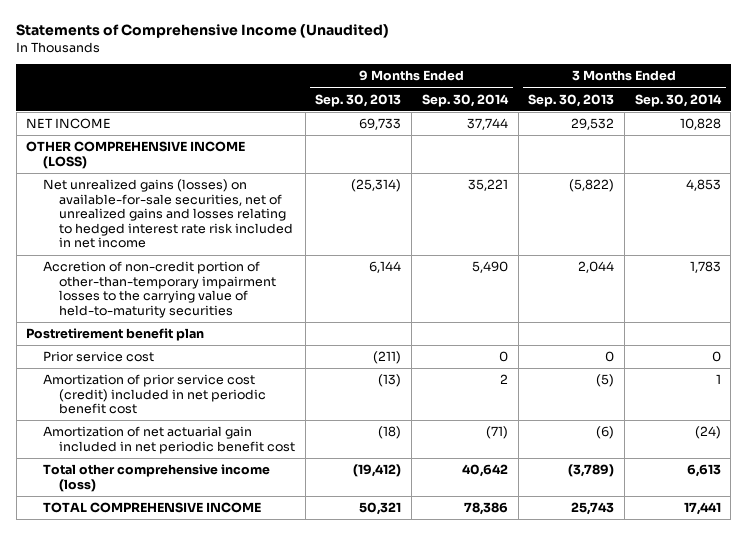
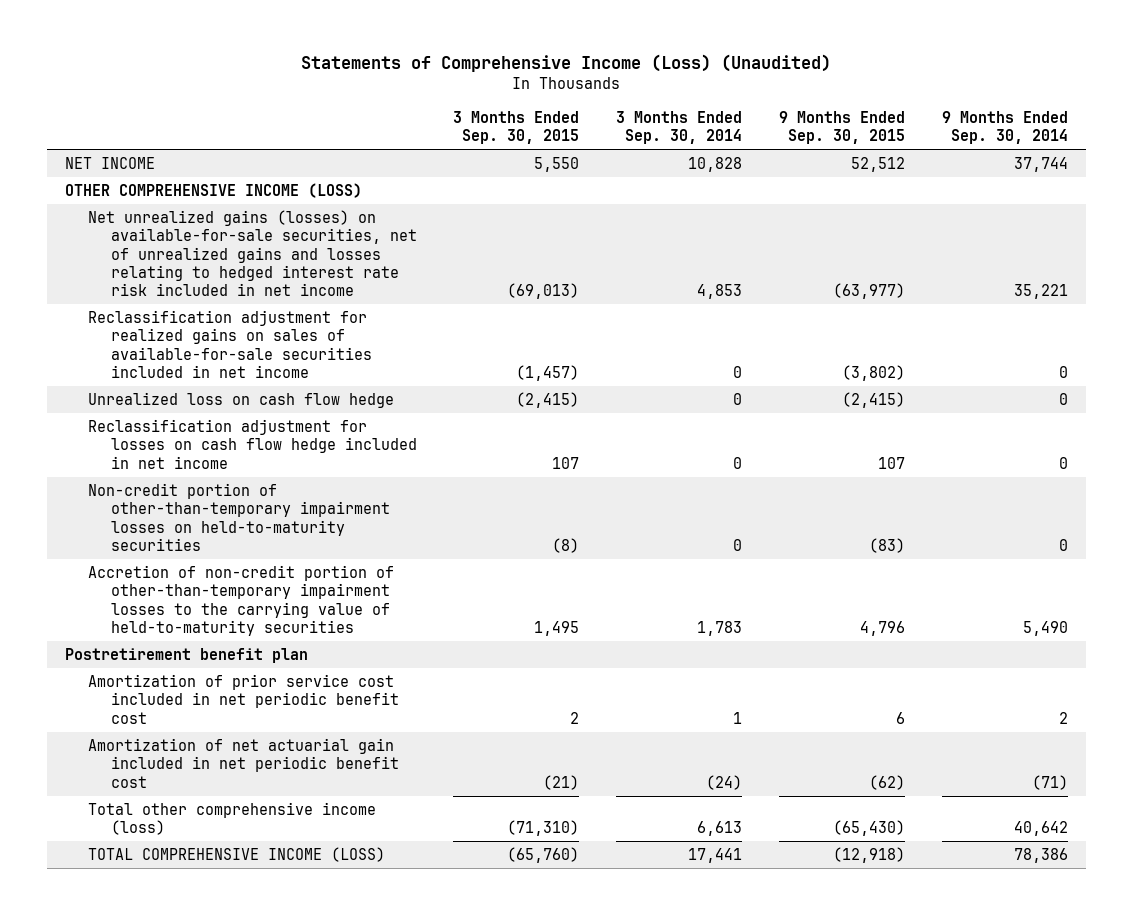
- Statements of Comprehensive Income (Unaudited)
+ Statements of Comprehensive Income (Loss) (Unaudited)
- | 9 Months Ended Sep. 30, 2013 | 9 Months Ended Sep. 30, 2014 | 3 Months Ended Sep. 30, 2013 | 3 Months Ended Sep. 30, 2014
+ | 3 Months Ended Sep. 30, 2015 | 3 Months Ended Sep. 30, 2014 | 9 Months Ended Sep. 30, 2015 | 9 Months Ended Sep. 30, 2014
+ Reclassification adjustment for realized gains on sales of available-for-sale securities included in net income | (1,457) | 0 | (3,802) | 0
+ Unrealized loss on cash flow hedge | (2,415) | 0 | (2,415) | 0
+ Reclassification adjustment for losses on cash flow hedge included in net income | 107 | 0 | 107 | 0
+ Non-credit portion of other-than-temporary impairment losses on held-to-maturity securities | (8) | 0 | (83) | 0
- Prior service cost | (211) | 0 | 0 | 0
- Amortization of prior service cost (credit) included in net periodic benefit cost | (13) | 2 | (5) | 1
+ Amortization of prior service cost included in net periodic benefit cost | 2 | 1 | 6 | 2
- TOTAL COMPREHENSIVE INCOME | 50,321 | 78,386 | 25,743 | 17,441
+ TOTAL COMPREHENSIVE INCOME (LOSS) | (65,760) | 17,441 | (12,918) | 78,386

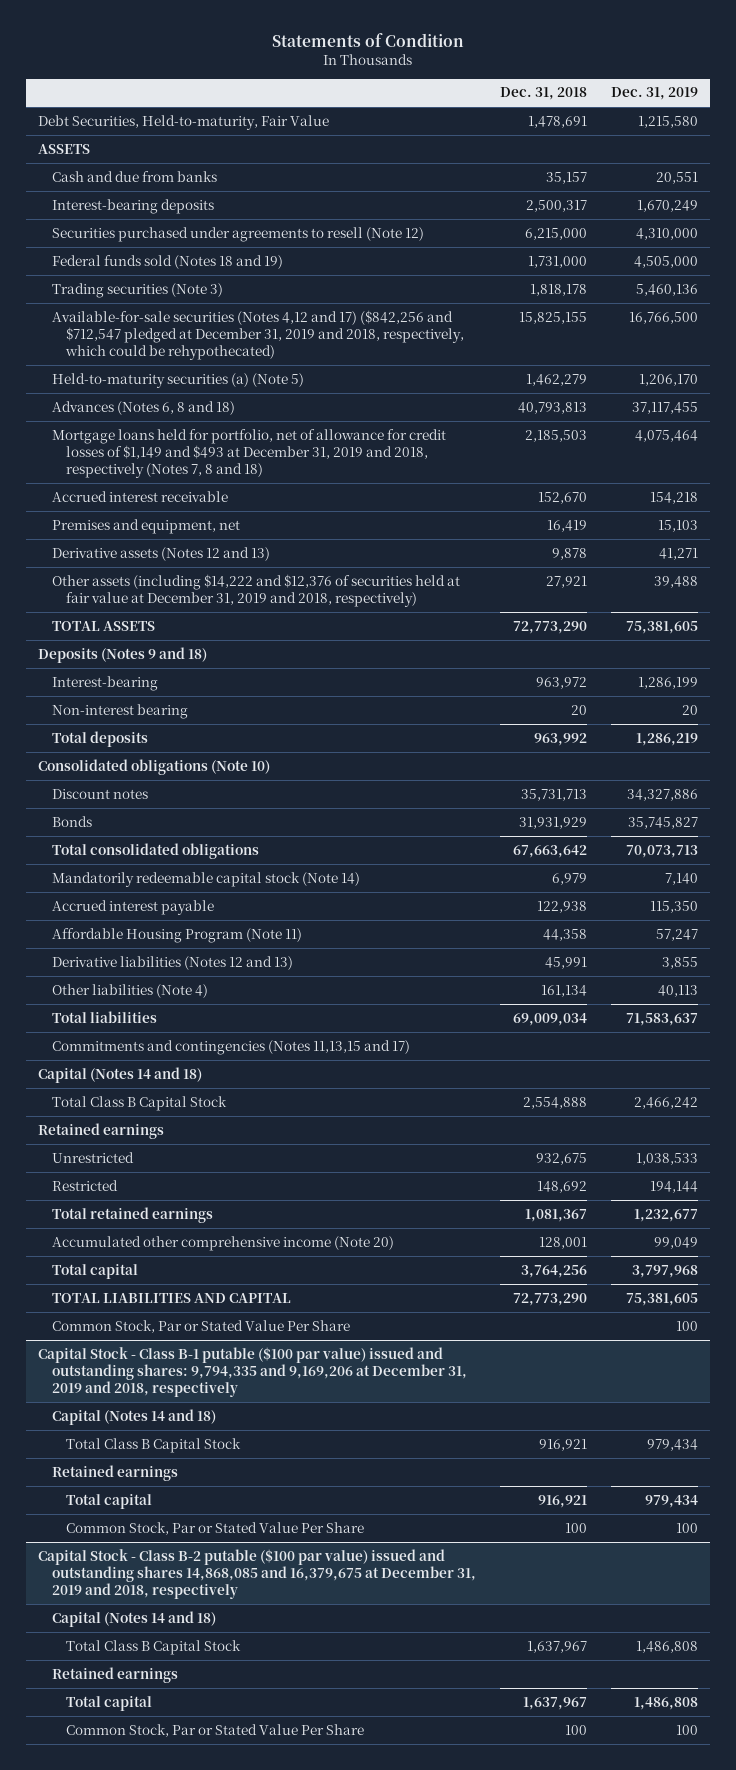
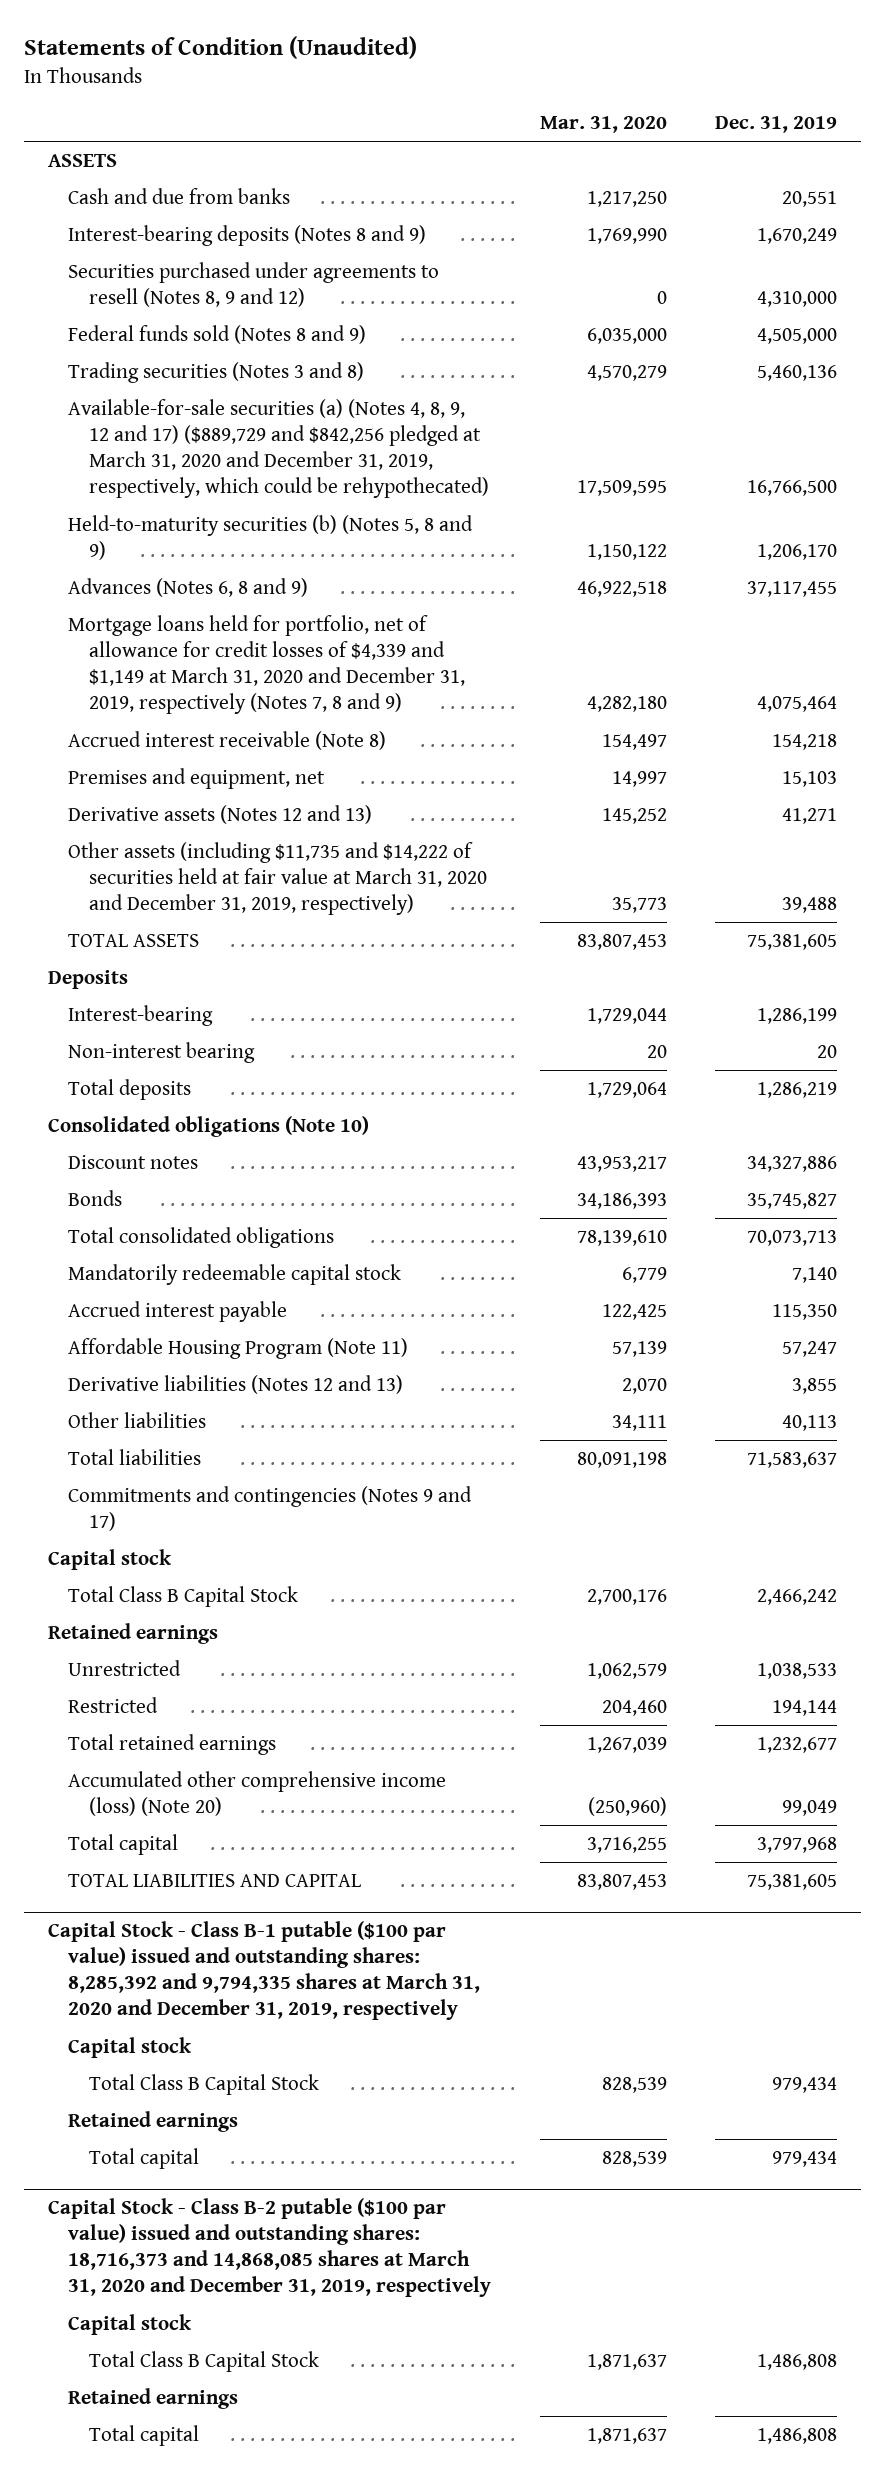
- Statements of Condition
+ Statements of Condition (Unaudited)
- | Dec. 31, 2018 | Dec. 31, 2019
+ | Mar. 31, 2020 | Dec. 31, 2019
- Debt Securities, Held-to-maturity, Fair Value | 1,478,691 | 1,215,580
- Interest-bearing deposits | 2,500,317 | 1,670,249
- Securities purchased under agreements to resell (Note 12) | 6,215,000 | 4,310,000
- Federal funds sold (Notes 18 and 19) | 1,731,000 | 4,505,000
- Trading securities (Note 3) | 1,818,178 | 5,460,136
- Available-for-sale securities (Notes 4,12 and 17) ($842,256 and $712,547 pledged at December 31, 2019 and 2018, respectively, which could be rehypothecated) | 15,825,155 | 16,766,500
- Held-to-maturity securities (a) (Note 5) | 1,462,279 | 1,206,170
- Advances (Notes 6, 8 and 18) | 40,793,813 | 37,117,455
- Mortgage loans held for portfolio, net of allowance for credit losses of $1,149 and $493 at December 31, 2019 and 2018, respectively (Notes 7, 8 and 18) | 2,185,503 | 4,075,464
- Accrued interest receivable | 152,670 | 154,218
+ Interest-bearing deposits (Notes 8 and 9) | 1,769,990 | 1,670,249
+ Securities purchased under agreements to resell (Notes 8, 9 and 12) | 0 | 4,310,000
+ Federal funds sold (Notes 8 and 9) | 6,035,000 | 4,505,000
+ Trading securities (Notes 3 and 8) | 4,570,279 | 5,460,136
+ Available-for-sale securities (a) (Notes 4, 8, 9, 12 and 17) ($889,729 and $842,256 pledged at March 31, 2020 and December 31, 2019, respectively, which could be rehypothecated) | 17,509,595 | 16,766,500
+ Held-to-maturity securities (b) (Notes 5, 8 and 9) | 1,150,122 | 1,206,170
+ Advances (Notes 6, 8 and 9) | 46,922,518 | 37,117,455
+ Mortgage loans held for portfolio, net of allowance for credit losses of $4,339 and $1,149 at March 31, 2020 and December 31, 2019, respectively (Notes 7, 8 and 9) | 4,282,180 | 4,075,464
+ Accrued interest receivable (Note 8) | 154,497 | 154,218
- Other assets (including $14,222 and $12,376 of securities held at fair value at December 31, 2019 and 2018, respectively) | 27,921 | 39,488
+ Other assets (including $11,735 and $14,222 of securities held at fair value at March 31, 2020 and December 31, 2019, respectively) | 35,773 | 39,488
- Deposits (Notes 9 and 18)
+ Deposits
- Mandatorily redeemable capital stock (Note 14) | 6,979 | 7,140
+ Mandatorily redeemable capital stock | 6,779 | 7,140
- Other liabilities (Note 4) | 161,134 | 40,113
+ Other liabilities | 34,111 | 40,113
- Commitments and contingencies (Notes 11,13,15 and 17)
- Capital (Notes 14 and 18)
+ Commitments and contingencies (Notes 9 and 17)
+ Capital stock
- Accumulated other comprehensive income (Note 20) | 128,001 | 99,049
+ Accumulated other comprehensive income (loss) (Note 20) | (250,960) | 99,049
- Common Stock, Par or Stated Value Per Share | | 100
- Capital Stock - Class B-1 putable ($100 par value) issued and outstanding shares: 9,794,335 and 9,169,206 at December 31, 2019 and 2018, respectively
- Capital (Notes 14 and 18)
+ Capital Stock - Class B-1 putable ($100 par value) issued and outstanding shares: 8,285,392 and 9,794,335 shares at March 31, 2020 and December 31, 2019, respectively
+ Capital stock
- Common Stock, Par or Stated Value Per Share | 100 | 100
- Capital Stock - Class B-2 putable ($100 par value) issued and outstanding shares 14,868,085 and 16,379,675 at December 31, 2019 and 2018, respectively
- Capital (Notes 14 and 18)
+ Capital Stock - Class B-2 putable ($100 par value) issued and outstanding shares: 18,716,373 and 14,868,085 shares at March 31, 2020 and December 31, 2019, respectively
+ Capital stock
- Common Stock, Par or Stated Value Per Share | 100 | 100

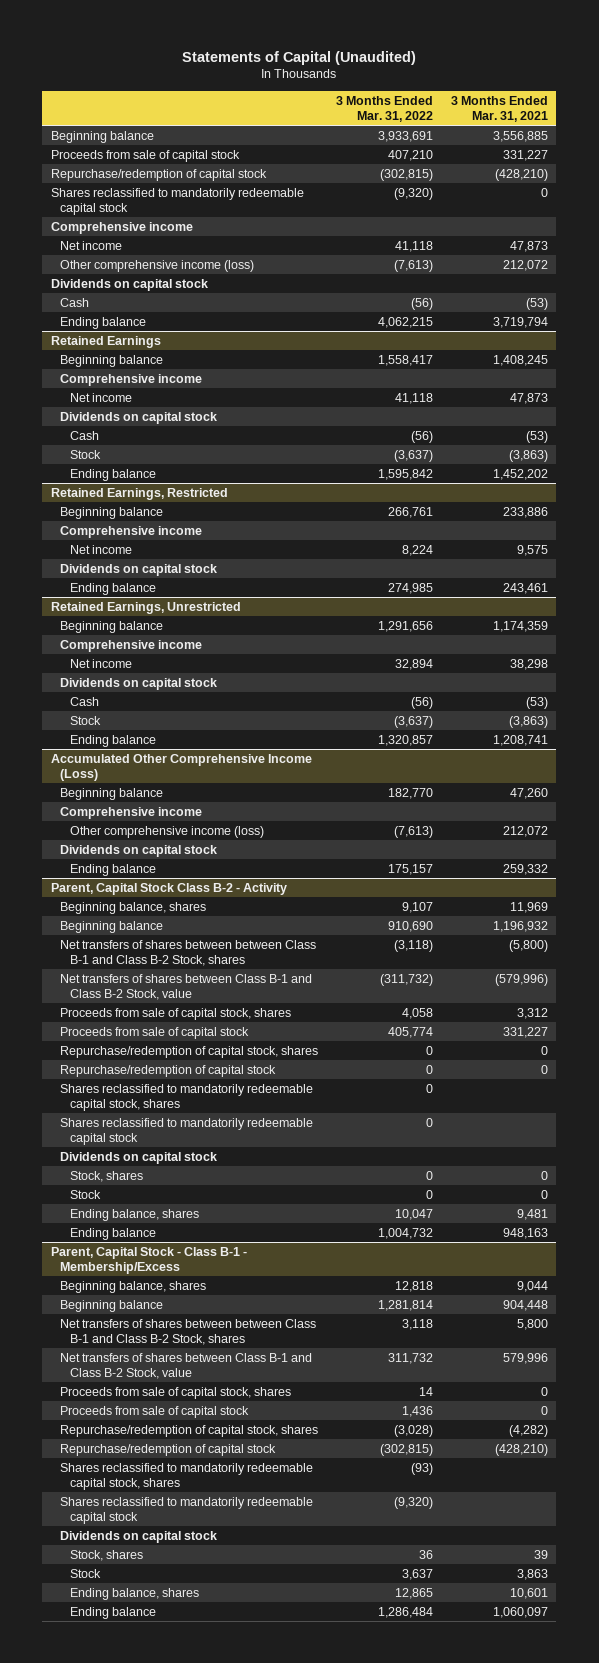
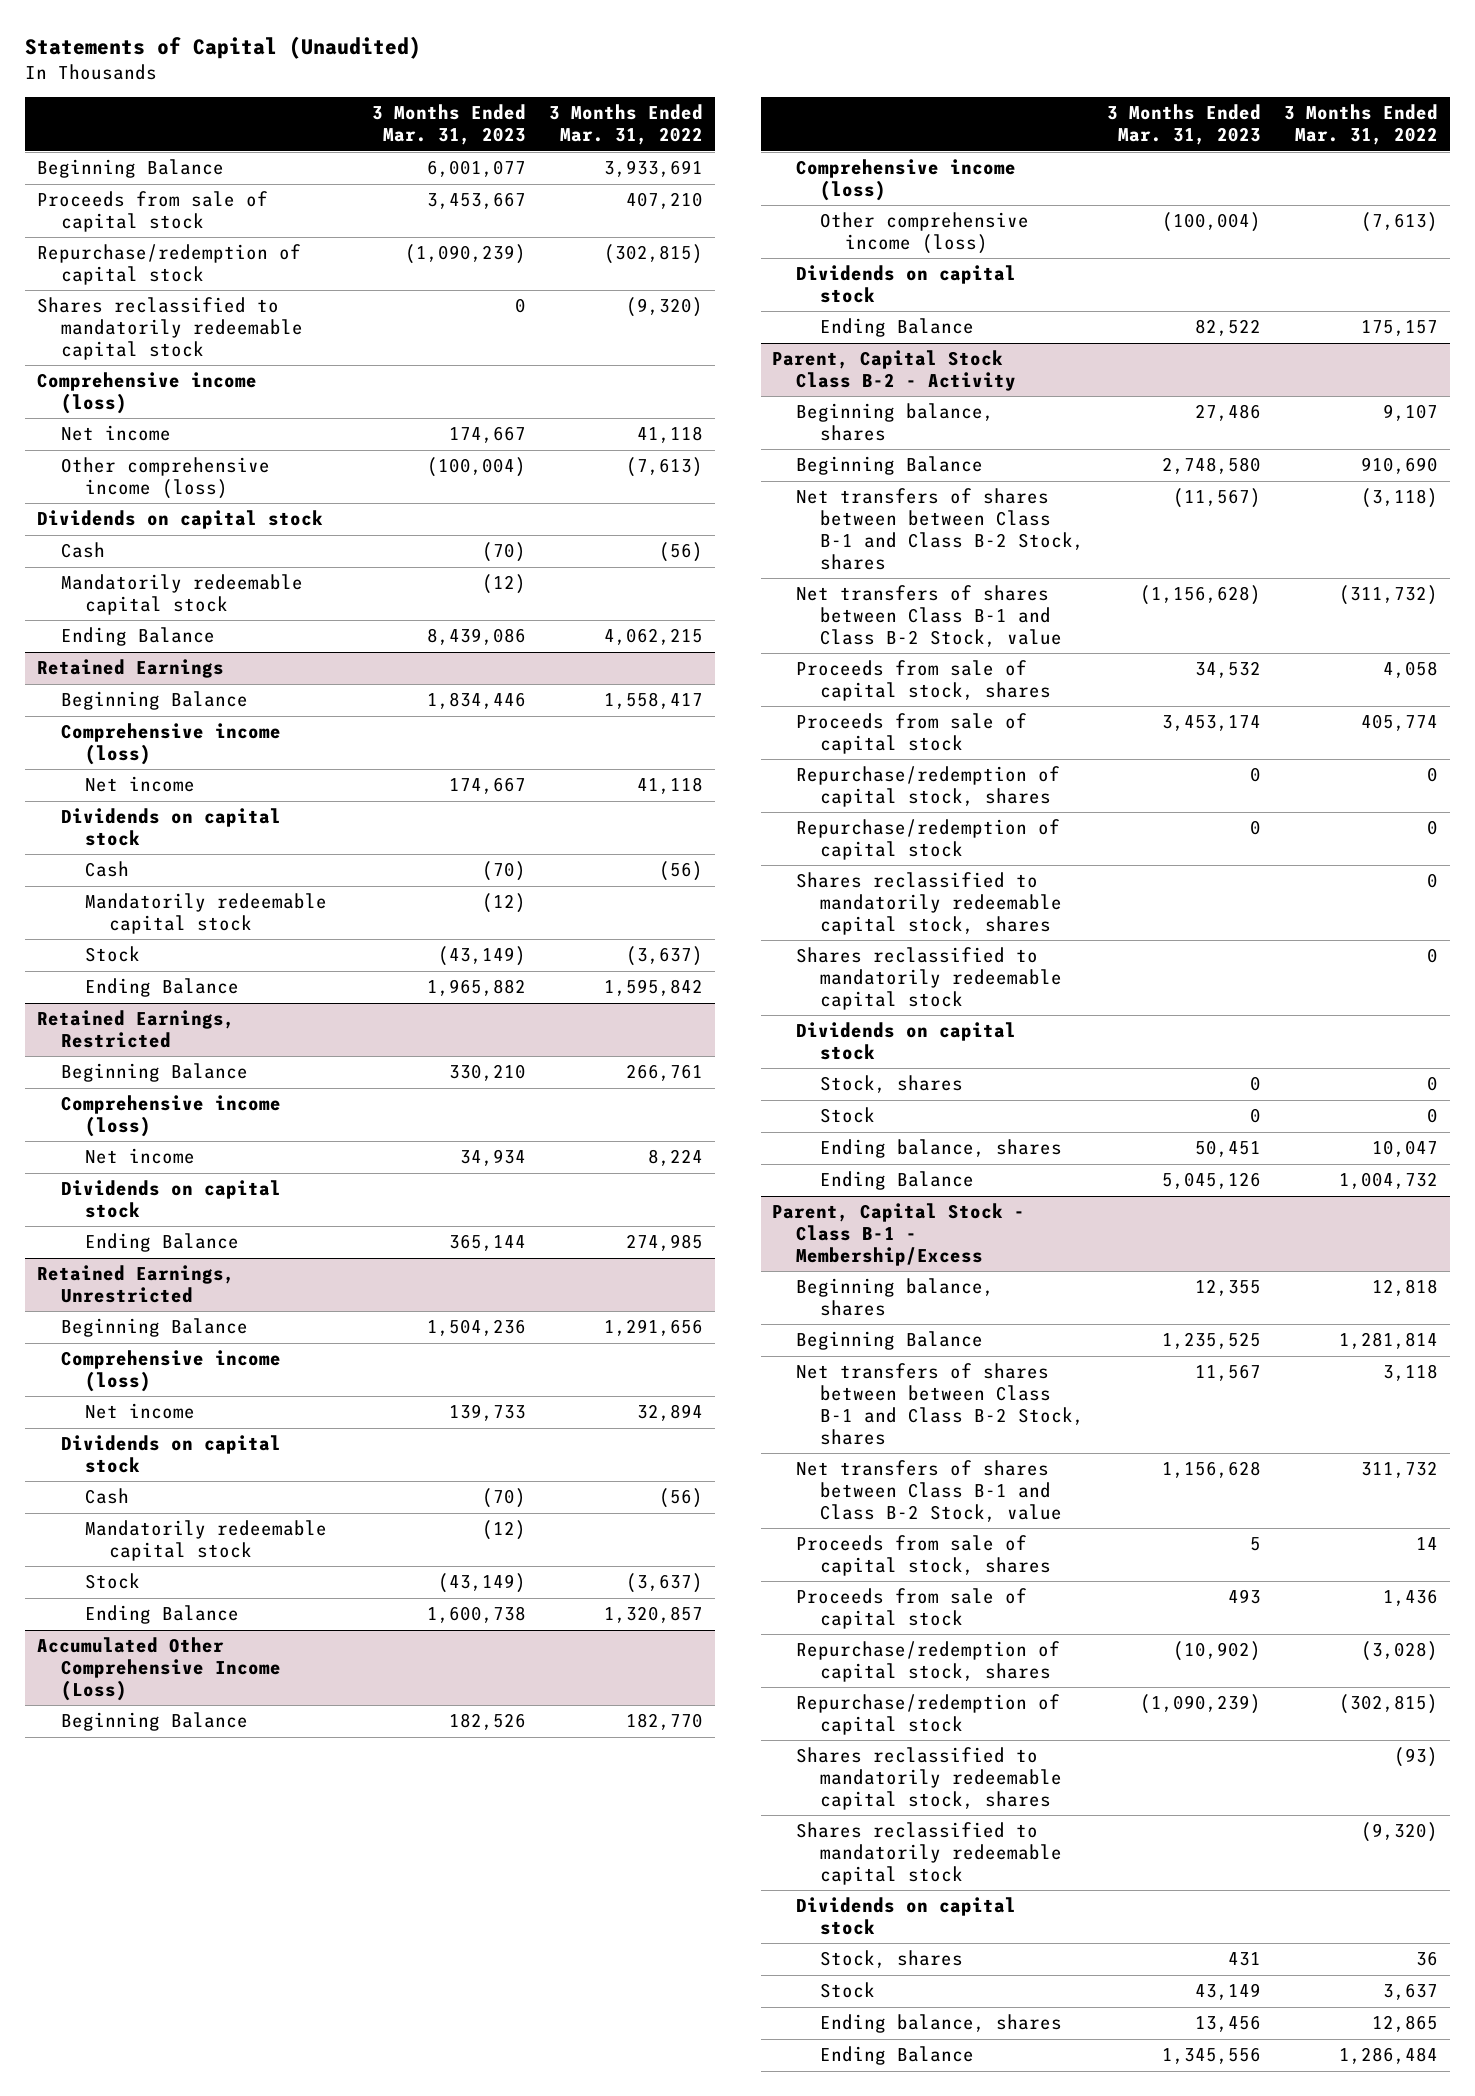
- | 3 Months Ended Mar. 31, 2022 | 3 Months Ended Mar. 31, 2021
+ | 3 Months Ended Mar. 31, 2023 | 3 Months Ended Mar. 31, 2022
- Beginning balance | 3,933,691 | 3,556,885
+ Beginning Balance | 6,001,077 | 3,933,691
- Comprehensive income
+ Comprehensive income (loss)
- Ending balance | 4,062,215 | 3,719,794
+ Mandatorily redeemable capital stock | (12) |
+ Ending Balance | 8,439,086 | 4,062,215
@ Retained Earnings
- Beginning balance | 1,558,417 | 1,408,245
- Comprehensive income
+ Beginning Balance | 1,834,446 | 1,558,417
+ Comprehensive income (loss)
+ Mandatorily redeemable capital stock | (12) |
- Ending balance | 1,595,842 | 1,452,202
+ Ending Balance | 1,965,882 | 1,595,842
@ Retained Earnings, Restricted
- Beginning balance | 266,761 | 233,886
- Comprehensive income
+ Beginning Balance | 330,210 | 266,761
+ Comprehensive income (loss)
- Ending balance | 274,985 | 243,461
+ Ending Balance | 365,144 | 274,985
@ Retained Earnings, Unrestricted
- Beginning balance | 1,291,656 | 1,174,359
- Comprehensive income
+ Beginning Balance | 1,504,236 | 1,291,656
+ Comprehensive income (loss)
+ Mandatorily redeemable capital stock | (12) |
- Ending balance | 1,320,857 | 1,208,741
+ Ending Balance | 1,600,738 | 1,320,857
@ Accumulated Other Comprehensive Income (Loss)
- Beginning balance | 182,770 | 47,260
- Comprehensive income
+ Beginning Balance | 182,526 | 182,770
+ Comprehensive income (loss)
- Ending balance | 175,157 | 259,332
+ Ending Balance | 82,522 | 175,157
@ Parent, Capital Stock Class B-2 - Activity
- Beginning balance | 910,690 | 1,196,932
+ Beginning Balance | 2,748,580 | 910,690
- Ending balance | 1,004,732 | 948,163
+ Ending Balance | 5,045,126 | 1,004,732
@ Parent, Capital Stock - Class B-1 - Membership/Excess
- Beginning balance | 1,281,814 | 904,448
+ Beginning Balance | 1,235,525 | 1,281,814
- Ending balance | 1,286,484 | 1,060,097
+ Ending Balance | 1,345,556 | 1,286,484

